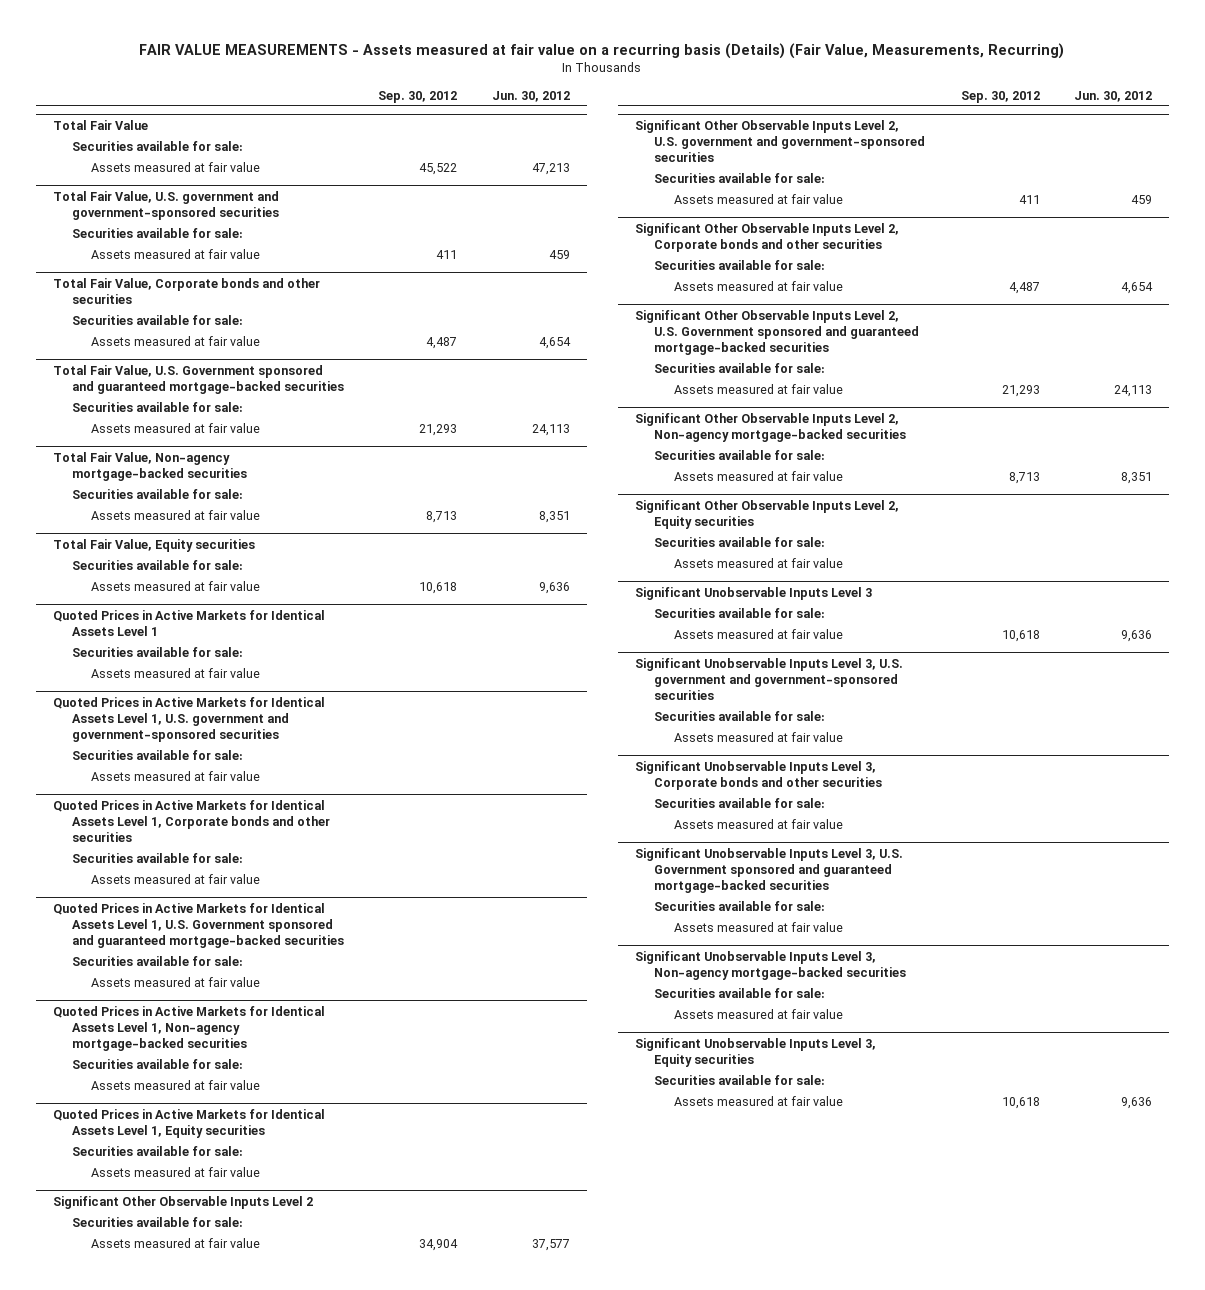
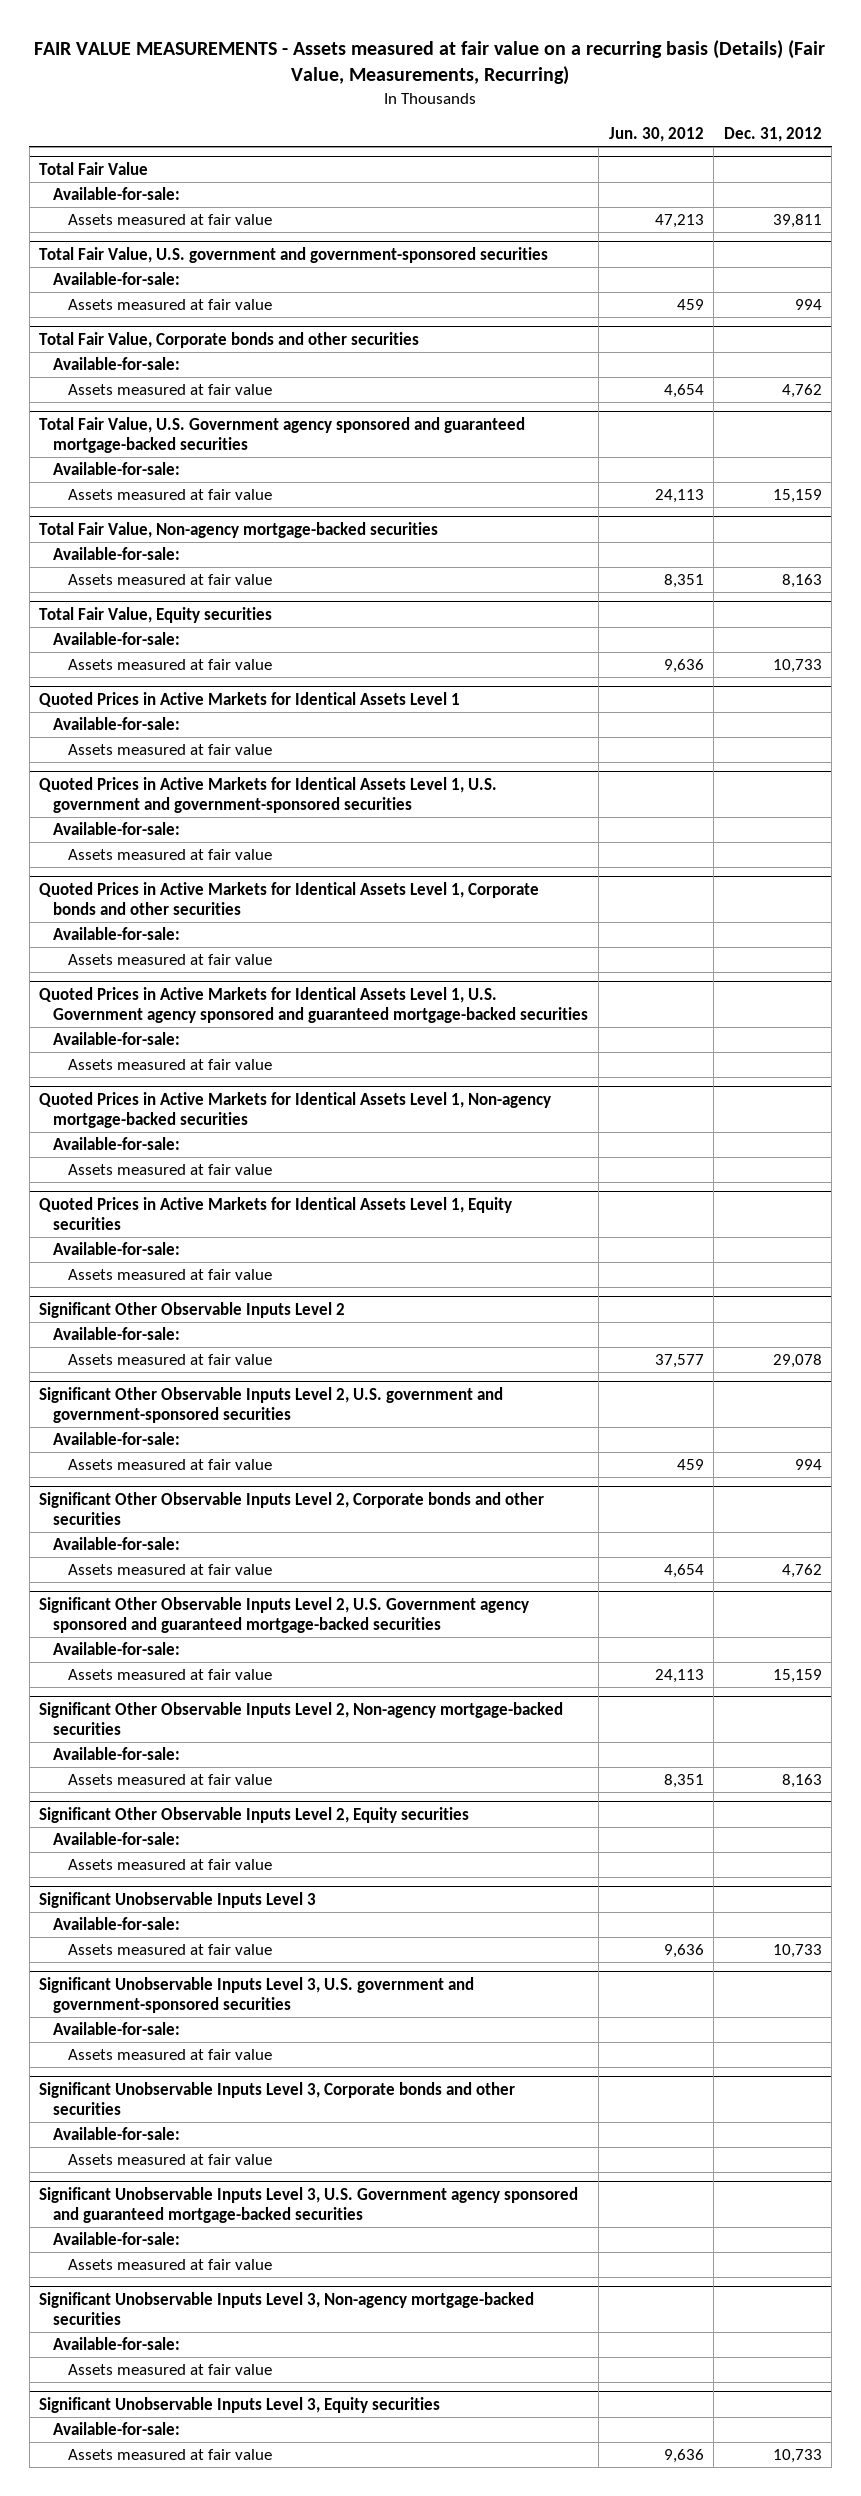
- | Sep. 30, 2012 | Jun. 30, 2012
+ | Jun. 30, 2012 | Dec. 31, 2012
@ Total Fair Value
- Securities available for sale:
+ Available-for-sale:
@ Total Fair Value, U.S. government and government-sponsored securities
- Securities available for sale:
+ Available-for-sale:
@ Total Fair Value, Corporate bonds and other securities
- Securities available for sale:
+ Available-for-sale:
- Total Fair Value, U.S. Government sponsored and guaranteed mortgage-backed securities
- Securities available for sale:
+ Total Fair Value, U.S. Government agency sponsored and guaranteed mortgage-backed securities
+ Available-for-sale:
@ Total Fair Value, Non-agency mortgage-backed securities
- Securities available for sale:
+ Available-for-sale:
@ Total Fair Value, Equity securities
- Securities available for sale:
+ Available-for-sale:
@ Quoted Prices in Active Markets for Identical Assets Level 1
- Securities available for sale:
+ Available-for-sale:
@ Quoted Prices in Active Markets for Identical Assets Level 1, U.S. government and government-sponsored securities
- Securities available for sale:
+ Available-for-sale:
@ Quoted Prices in Active Markets for Identical Assets Level 1, Corporate bonds and other securities
- Securities available for sale:
+ Available-for-sale:
- Quoted Prices in Active Markets for Identical Assets Level 1, U.S. Government sponsored and guaranteed mortgage-backed securities
- Securities available for sale:
+ Quoted Prices in Active Markets for Identical Assets Level 1, U.S. Government agency sponsored and guaranteed mortgage-backed securities
+ Available-for-sale:
@ Quoted Prices in Active Markets for Identical Assets Level 1, Non-agency mortgage-backed securities
- Securities available for sale:
+ Available-for-sale:
@ Quoted Prices in Active Markets for Identical Assets Level 1, Equity securities
- Securities available for sale:
+ Available-for-sale:
@ Significant Other Observable Inputs Level 2
- Securities available for sale:
+ Available-for-sale:
@ Significant Other Observable Inputs Level 2, U.S. government and government-sponsored securities
- Securities available for sale:
+ Available-for-sale:
@ Significant Other Observable Inputs Level 2, Corporate bonds and other securities
- Securities available for sale:
+ Available-for-sale:
- Significant Other Observable Inputs Level 2, U.S. Government sponsored and guaranteed mortgage-backed securities
- Securities available for sale:
+ Significant Other Observable Inputs Level 2, U.S. Government agency sponsored and guaranteed mortgage-backed securities
+ Available-for-sale:
@ Significant Other Observable Inputs Level 2, Non-agency mortgage-backed securities
- Securities available for sale:
+ Available-for-sale:
@ Significant Other Observable Inputs Level 2, Equity securities
- Securities available for sale:
+ Available-for-sale:
@ Significant Unobservable Inputs Level 3
- Securities available for sale:
+ Available-for-sale:
@ Significant Unobservable Inputs Level 3, U.S. government and government-sponsored securities
- Securities available for sale:
+ Available-for-sale:
@ Significant Unobservable Inputs Level 3, Corporate bonds and other securities
- Securities available for sale:
+ Available-for-sale:
- Significant Unobservable Inputs Level 3, U.S. Government sponsored and guaranteed mortgage-backed securities
- Securities available for sale:
+ Significant Unobservable Inputs Level 3, U.S. Government agency sponsored and guaranteed mortgage-backed securities
+ Available-for-sale:
@ Significant Unobservable Inputs Level 3, Non-agency mortgage-backed securities
- Securities available for sale:
+ Available-for-sale:
@ Significant Unobservable Inputs Level 3, Equity securities
- Securities available for sale:
+ Available-for-sale:

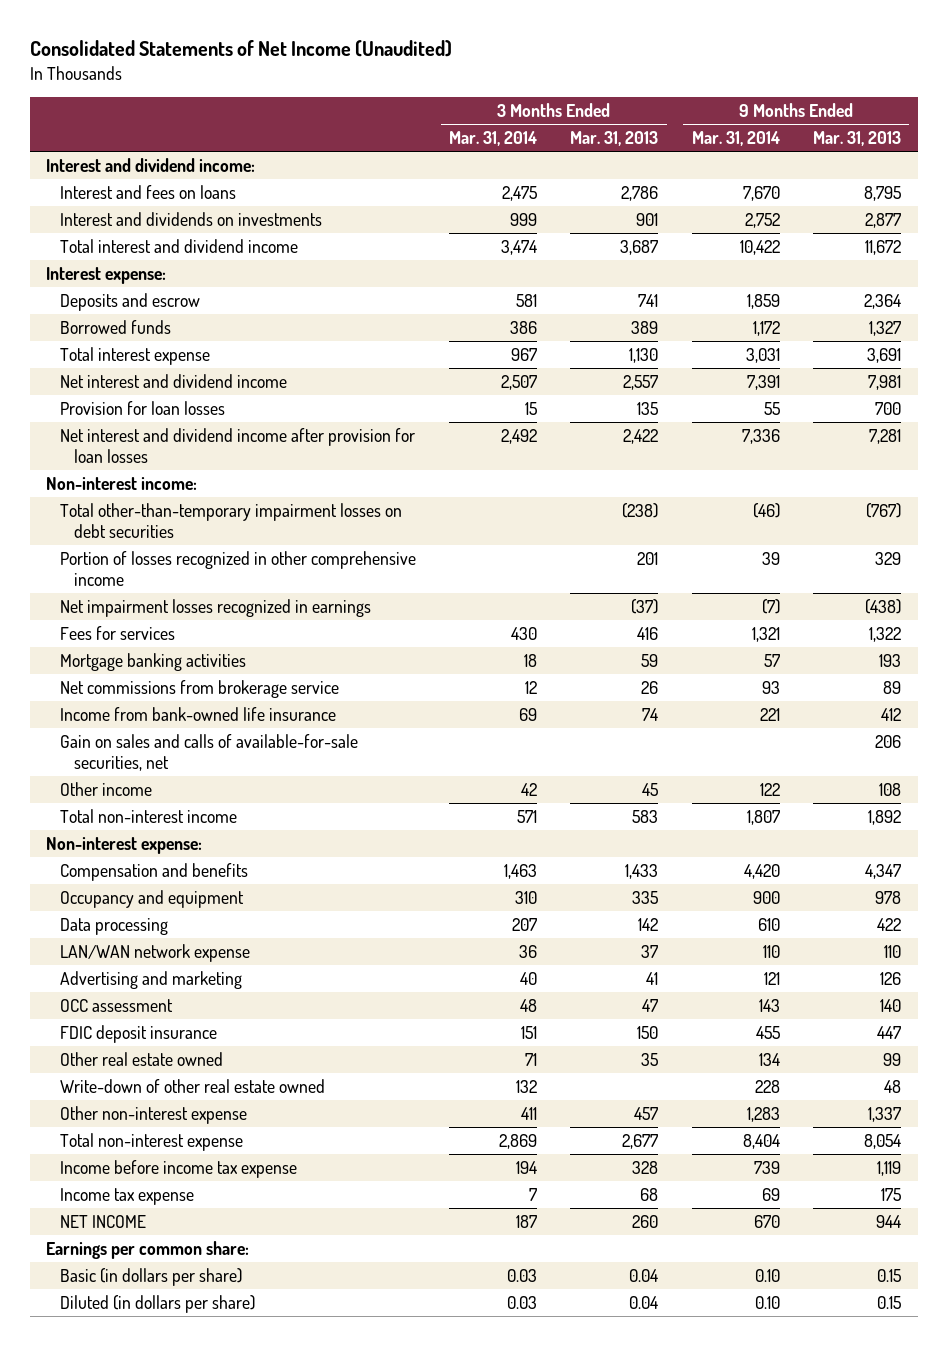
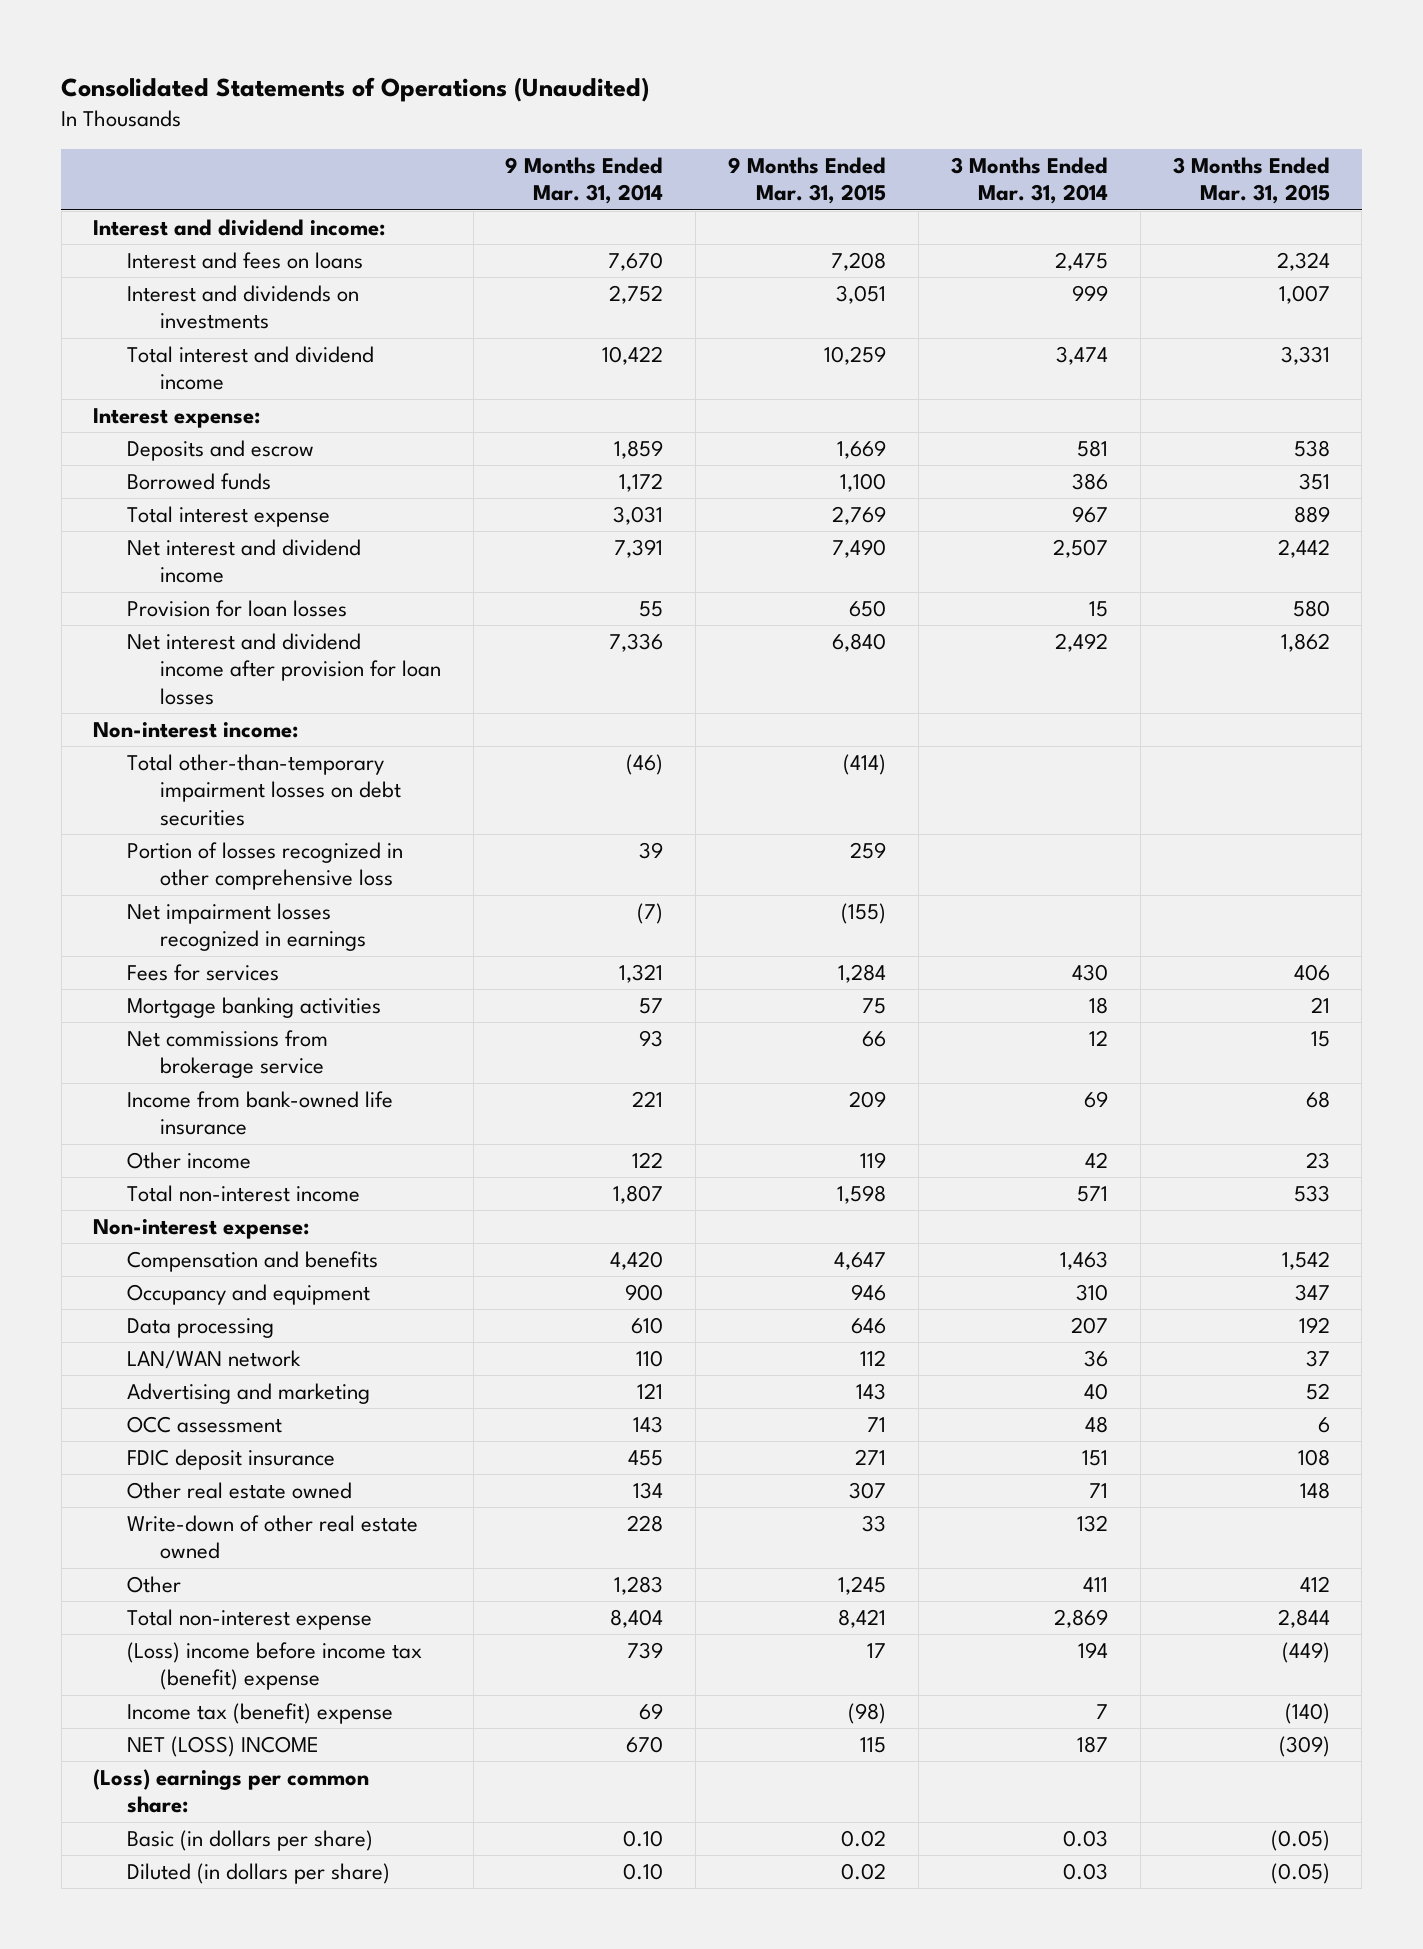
- Consolidated Statements of Net Income (Unaudited)
+ Consolidated Statements of Operations (Unaudited)
- | 3 Months Ended Mar. 31, 2014 | 3 Months Ended Mar. 31, 2013 | 9 Months Ended Mar. 31, 2014 | 9 Months Ended Mar. 31, 2013
+ | 9 Months Ended Mar. 31, 2014 | 9 Months Ended Mar. 31, 2015 | 3 Months Ended Mar. 31, 2014 | 3 Months Ended Mar. 31, 2015
- Portion of losses recognized in other comprehensive income | | 201 | 39 | 329
+ Portion of losses recognized in other comprehensive loss | 39 | 259 | |
- Gain on sales and calls of available-for-sale securities, net | | | | 206
- LAN/WAN network expense | 36 | 37 | 110 | 110
+ LAN/WAN network | 110 | 112 | 36 | 37
- Other non-interest expense | 411 | 457 | 1,283 | 1,337
+ Other | 1,283 | 1,245 | 411 | 412
- Income before income tax expense | 194 | 328 | 739 | 1,119
- Income tax expense | 7 | 68 | 69 | 175
- NET INCOME | 187 | 260 | 670 | 944
- Earnings per common share:
+ (Loss) income before income tax (benefit) expense | 739 | 17 | 194 | (449)
+ Income tax (benefit) expense | 69 | (98) | 7 | (140)
+ NET (LOSS) INCOME | 670 | 115 | 187 | (309)
+ (Loss) earnings per common share:

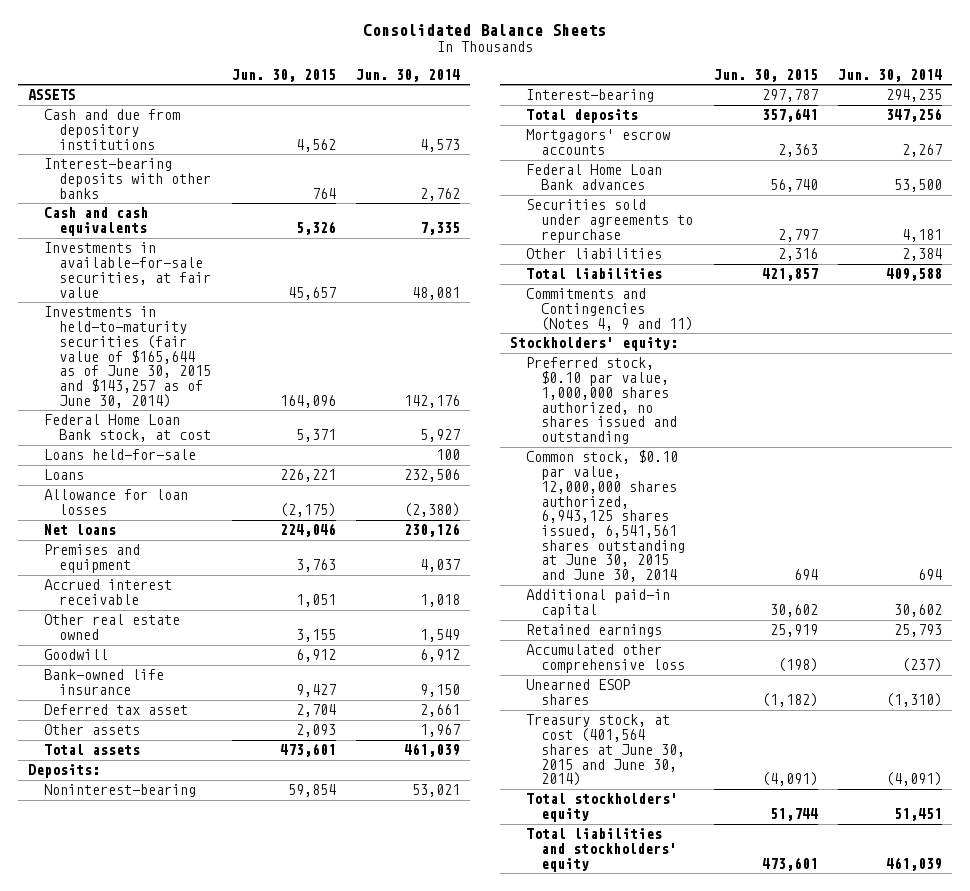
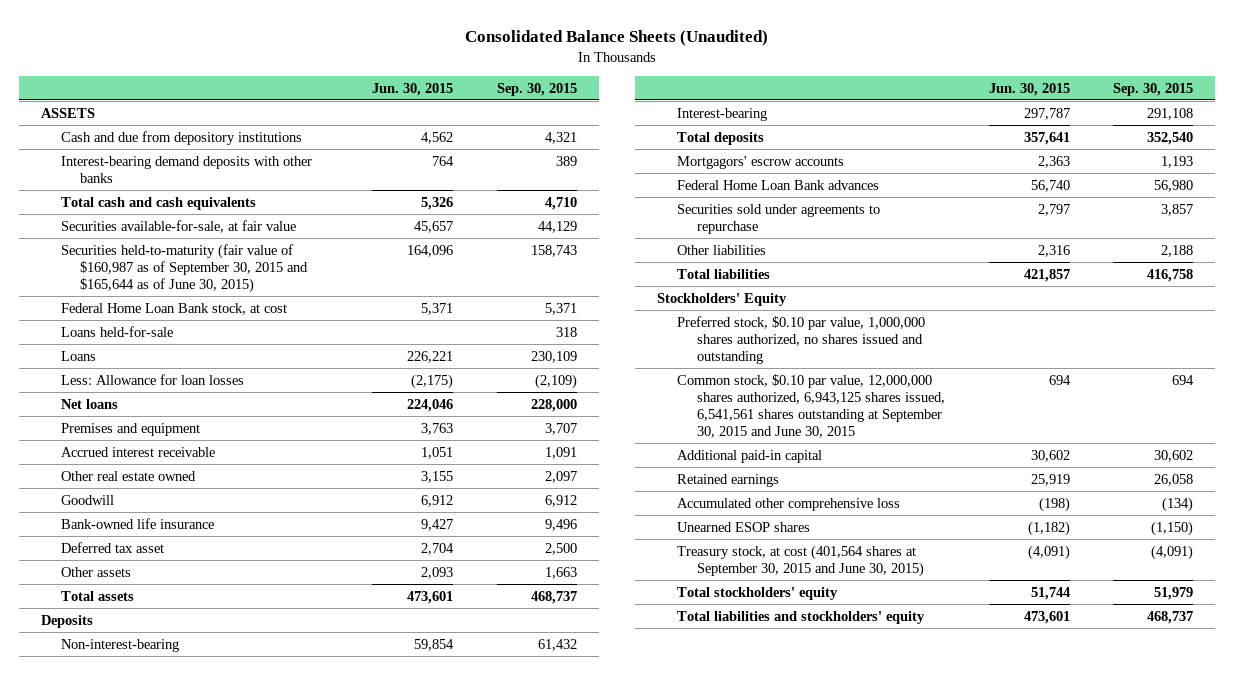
- Consolidated Balance Sheets
+ Consolidated Balance Sheets (Unaudited)
- | Jun. 30, 2015 | Jun. 30, 2014
+ | Jun. 30, 2015 | Sep. 30, 2015
- Interest-bearing deposits with other banks | 764 | 2,762
- Cash and cash equivalents | 5,326 | 7,335
- Investments in available-for-sale securities, at fair value | 45,657 | 48,081
- Investments in held-to-maturity securities (fair value of $165,644 as of June 30, 2015 and $143,257 as of June 30, 2014) | 164,096 | 142,176
+ Interest-bearing demand deposits with other banks | 764 | 389
+ Total cash and cash equivalents | 5,326 | 4,710
+ Securities available-for-sale, at fair value | 45,657 | 44,129
+ Securities held-to-maturity (fair value of $160,987 as of September 30, 2015 and $165,644 as of June 30, 2015) | 164,096 | 158,743
- Allowance for loan losses | (2,175) | (2,380)
+ Less: Allowance for loan losses | (2,175) | (2,109)
- Deposits:
- Noninterest-bearing | 59,854 | 53,021
+ Deposits
+ Non-interest-bearing | 59,854 | 61,432
- Commitments and Contingencies (Notes 4, 9 and 11)
- Stockholders' equity:
+ Stockholders' Equity
- Common stock, $0.10 par value, 12,000,000 shares authorized, 6,943,125 shares issued, 6,541,561 shares outstanding at June 30, 2015 and June 30, 2014 | 694 | 694
+ Common stock, $0.10 par value, 12,000,000 shares authorized, 6,943,125 shares issued, 6,541,561 shares outstanding at September 30, 2015 and June 30, 2015 | 694 | 694
- Treasury stock, at cost (401,564 shares at June 30, 2015 and June 30, 2014) | (4,091) | (4,091)
+ Treasury stock, at cost (401,564 shares at September 30, 2015 and June 30, 2015) | (4,091) | (4,091)

